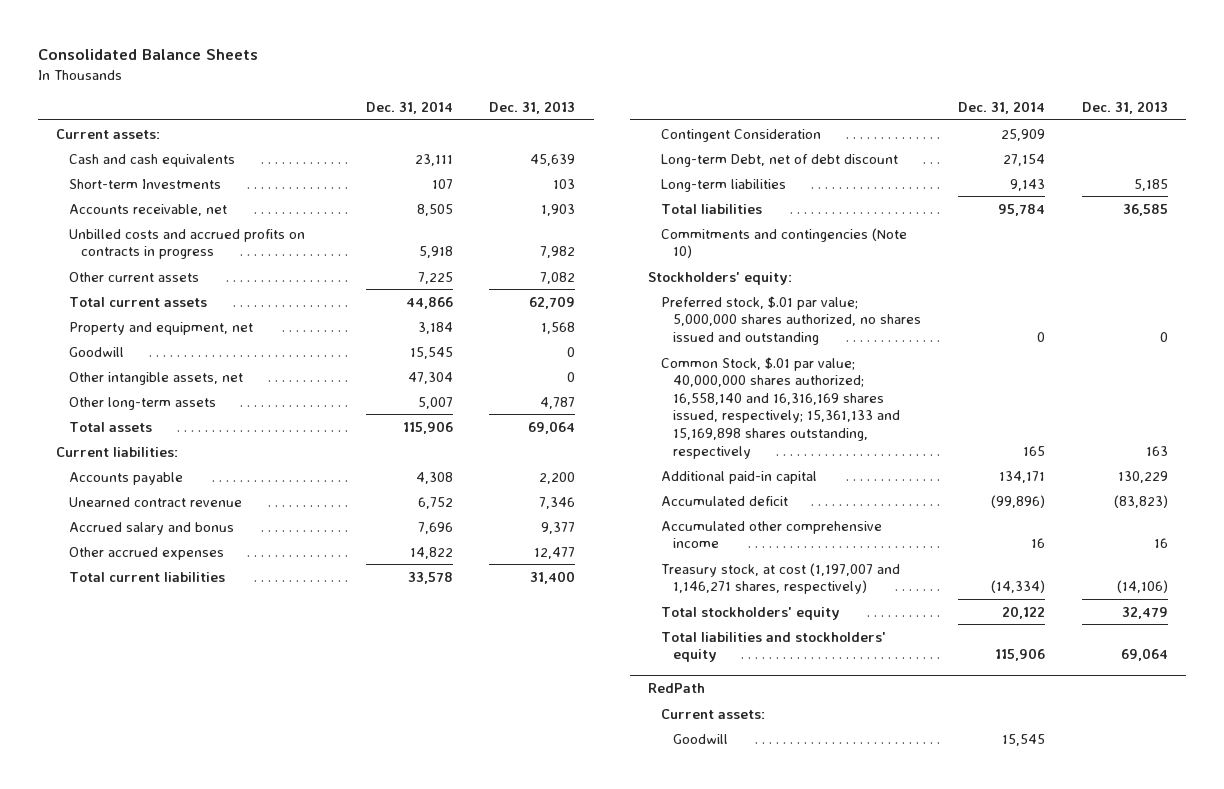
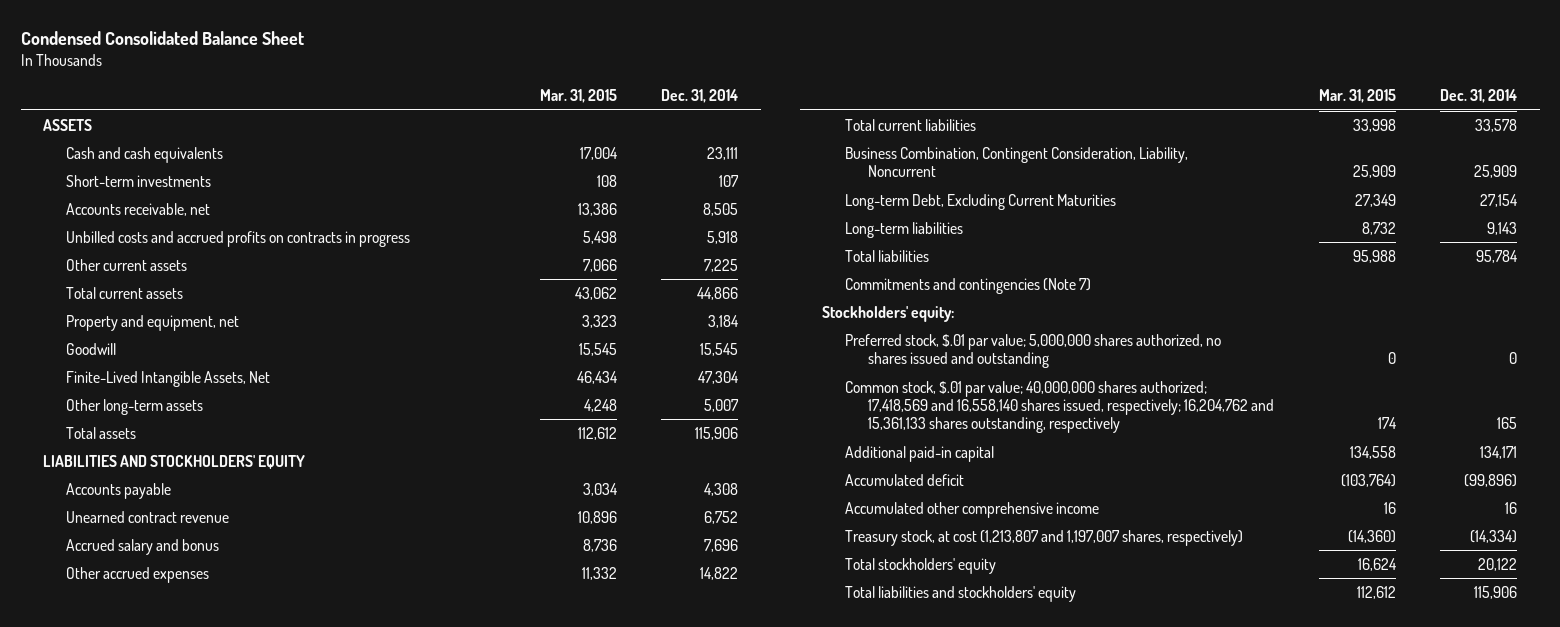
- Consolidated Balance Sheets
+ Condensed Consolidated Balance Sheet
- | Dec. 31, 2014 | Dec. 31, 2013
+ | Mar. 31, 2015 | Dec. 31, 2014
- Current assets:
+ ASSETS
- Short-term Investments | 107 | 103
+ Short-term investments | 108 | 107
- Other intangible assets, net | 47,304 | 0
+ Finite-Lived Intangible Assets, Net | 46,434 | 47,304
- Current liabilities:
+ LIABILITIES AND STOCKHOLDERS' EQUITY
- Contingent Consideration | 25,909 |
- Long-term Debt, net of debt discount | 27,154 |
+ Business Combination, Contingent Consideration, Liability, Noncurrent | 25,909 | 25,909
+ Long-term Debt, Excluding Current Maturities | 27,349 | 27,154
- Commitments and contingencies (Note 10)
+ Commitments and contingencies (Note 7)
- Common Stock, $.01 par value; 40,000,000 shares authorized; 16,558,140 and 16,316,169 shares issued, respectively; 15,361,133 and 15,169,898 shares outstanding, respectively | 165 | 163
+ Common stock, $.01 par value; 40,000,000 shares authorized; 17,418,569 and 16,558,140 shares issued, respectively; 16,204,762 and 15,361,133 shares outstanding, respectively | 174 | 165
- Treasury stock, at cost (1,197,007 and 1,146,271 shares, respectively) | (14,334) | (14,106)
+ Treasury stock, at cost (1,213,807 and 1,197,007 shares, respectively) | (14,360) | (14,334)
- RedPath
- Current assets:
- Goodwill | 15,545 |

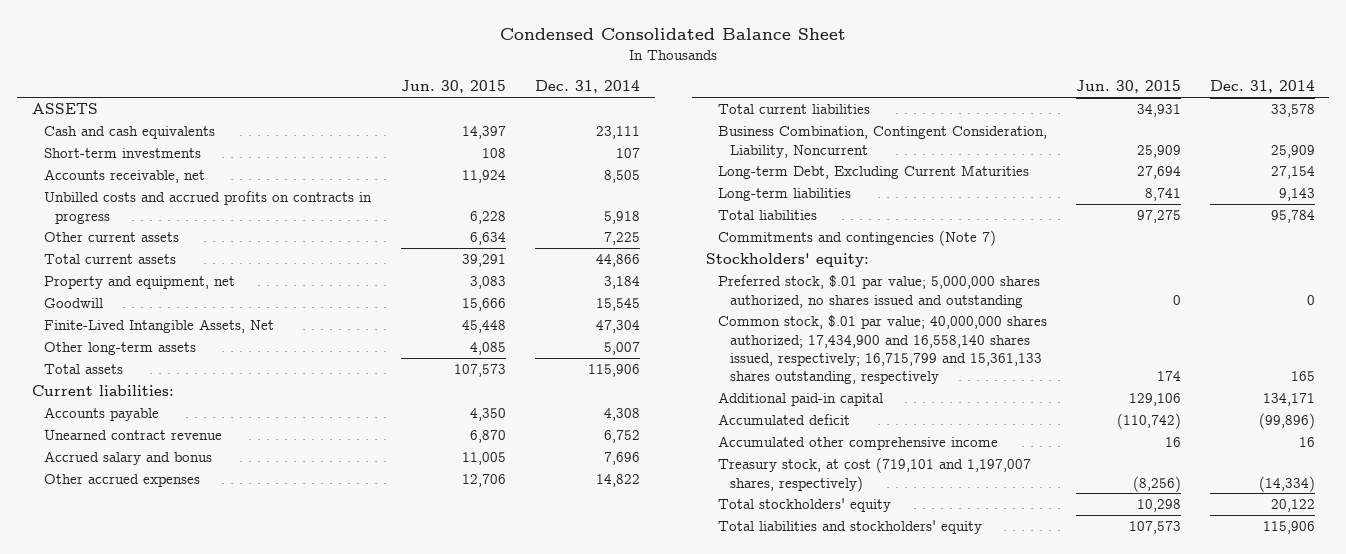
- | Mar. 31, 2015 | Dec. 31, 2014
+ | Jun. 30, 2015 | Dec. 31, 2014
- LIABILITIES AND STOCKHOLDERS' EQUITY
+ Current liabilities:
- Common stock, $.01 par value; 40,000,000 shares authorized; 17,418,569 and 16,558,140 shares issued, respectively; 16,204,762 and 15,361,133 shares outstanding, respectively | 174 | 165
+ Common stock, $.01 par value; 40,000,000 shares authorized; 17,434,900 and 16,558,140 shares issued, respectively; 16,715,799 and 15,361,133 shares outstanding, respectively | 174 | 165
- Treasury stock, at cost (1,213,807 and 1,197,007 shares, respectively) | (14,360) | (14,334)
+ Treasury stock, at cost (719,101 and 1,197,007 shares, respectively) | (8,256) | (14,334)

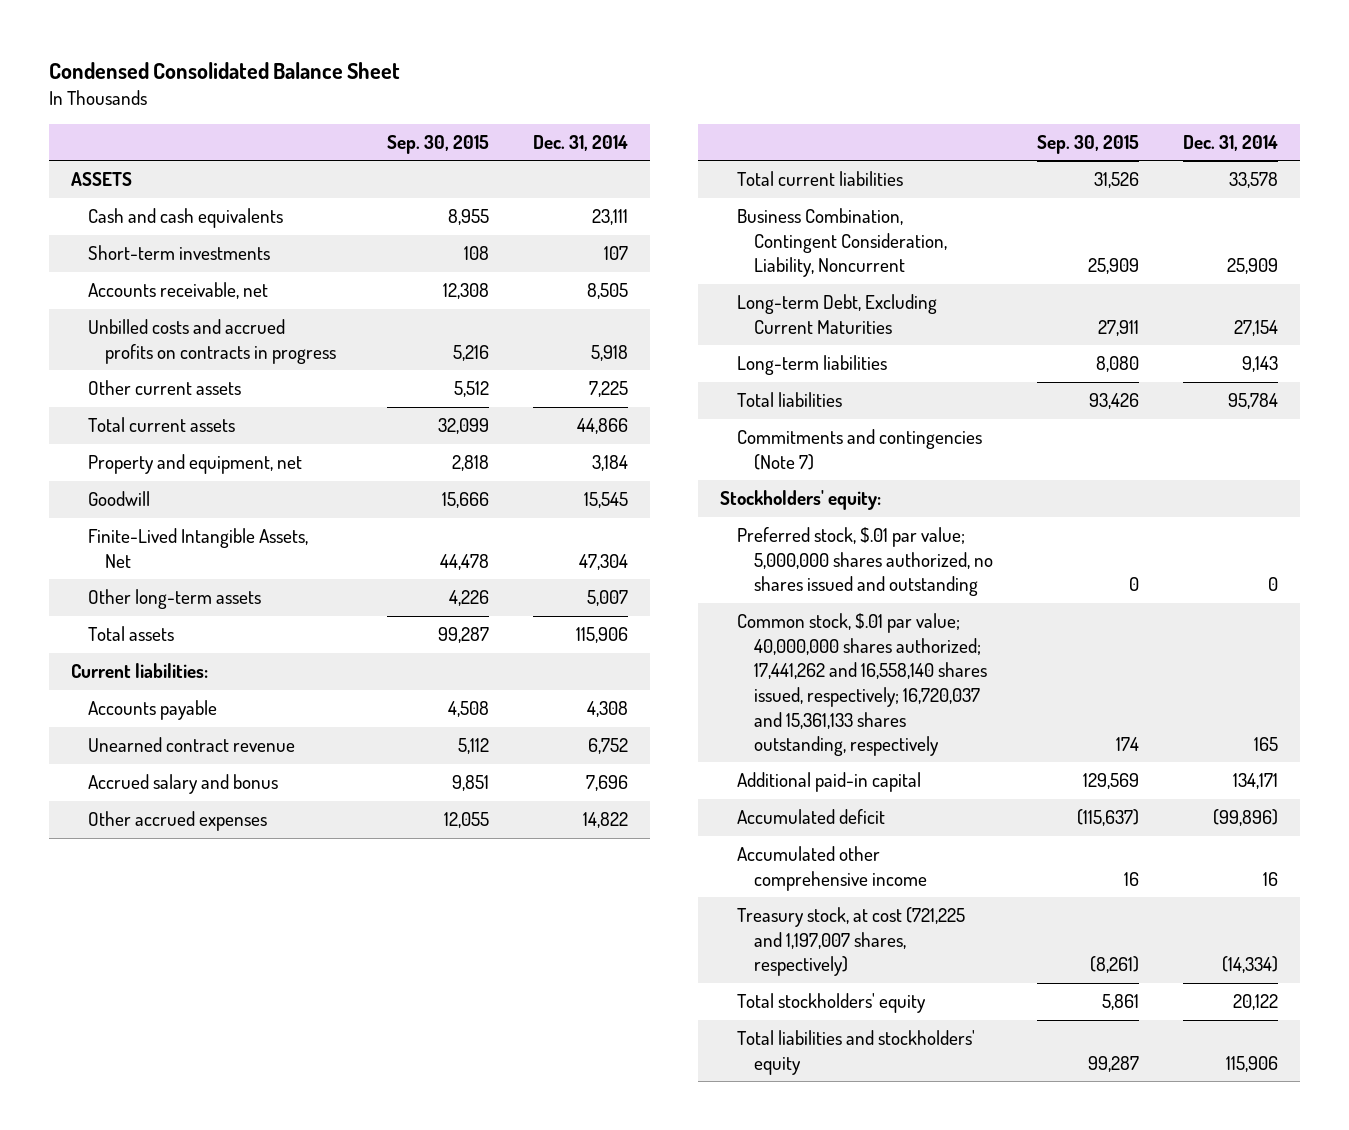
- | Jun. 30, 2015 | Dec. 31, 2014
+ | Sep. 30, 2015 | Dec. 31, 2014
- Common stock, $.01 par value; 40,000,000 shares authorized; 17,434,900 and 16,558,140 shares issued, respectively; 16,715,799 and 15,361,133 shares outstanding, respectively | 174 | 165
+ Common stock, $.01 par value; 40,000,000 shares authorized; 17,441,262 and 16,558,140 shares issued, respectively; 16,720,037 and 15,361,133 shares outstanding, respectively | 174 | 165
- Treasury stock, at cost (719,101 and 1,197,007 shares, respectively) | (8,256) | (14,334)
+ Treasury stock, at cost (721,225 and 1,197,007 shares, respectively) | (8,261) | (14,334)

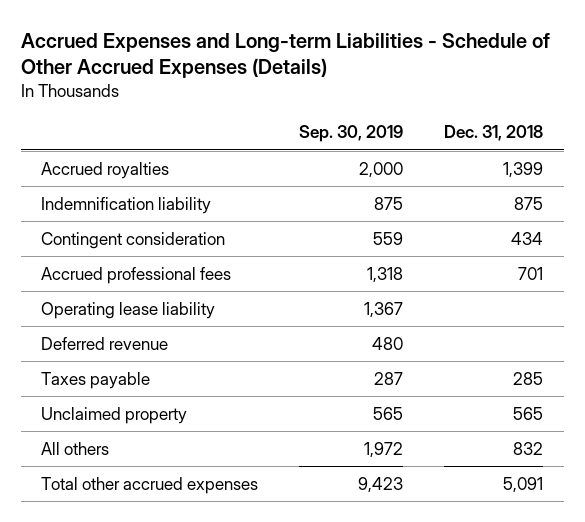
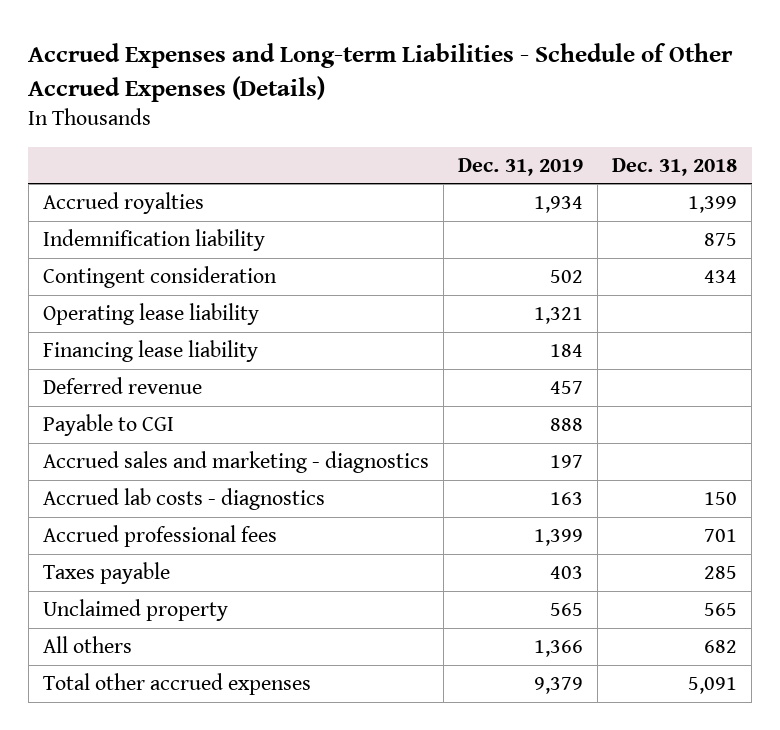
- | Sep. 30, 2019 | Dec. 31, 2018
+ | Dec. 31, 2019 | Dec. 31, 2018
+ Financing lease liability | 184 |
+ Payable to CGI | 888 |
+ Accrued sales and marketing - diagnostics | 197 |
+ Accrued lab costs - diagnostics | 163 | 150
moved down: Accrued professional fees | 1,399 | 701
- All others | 1,972 | 832
+ All others | 1,366 | 682

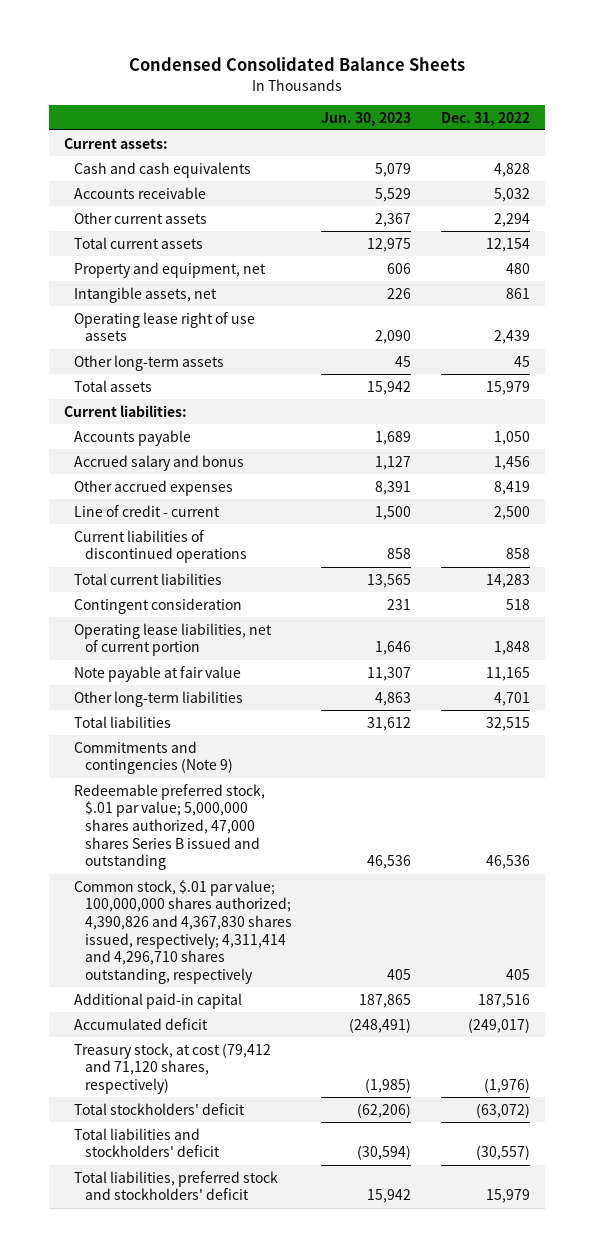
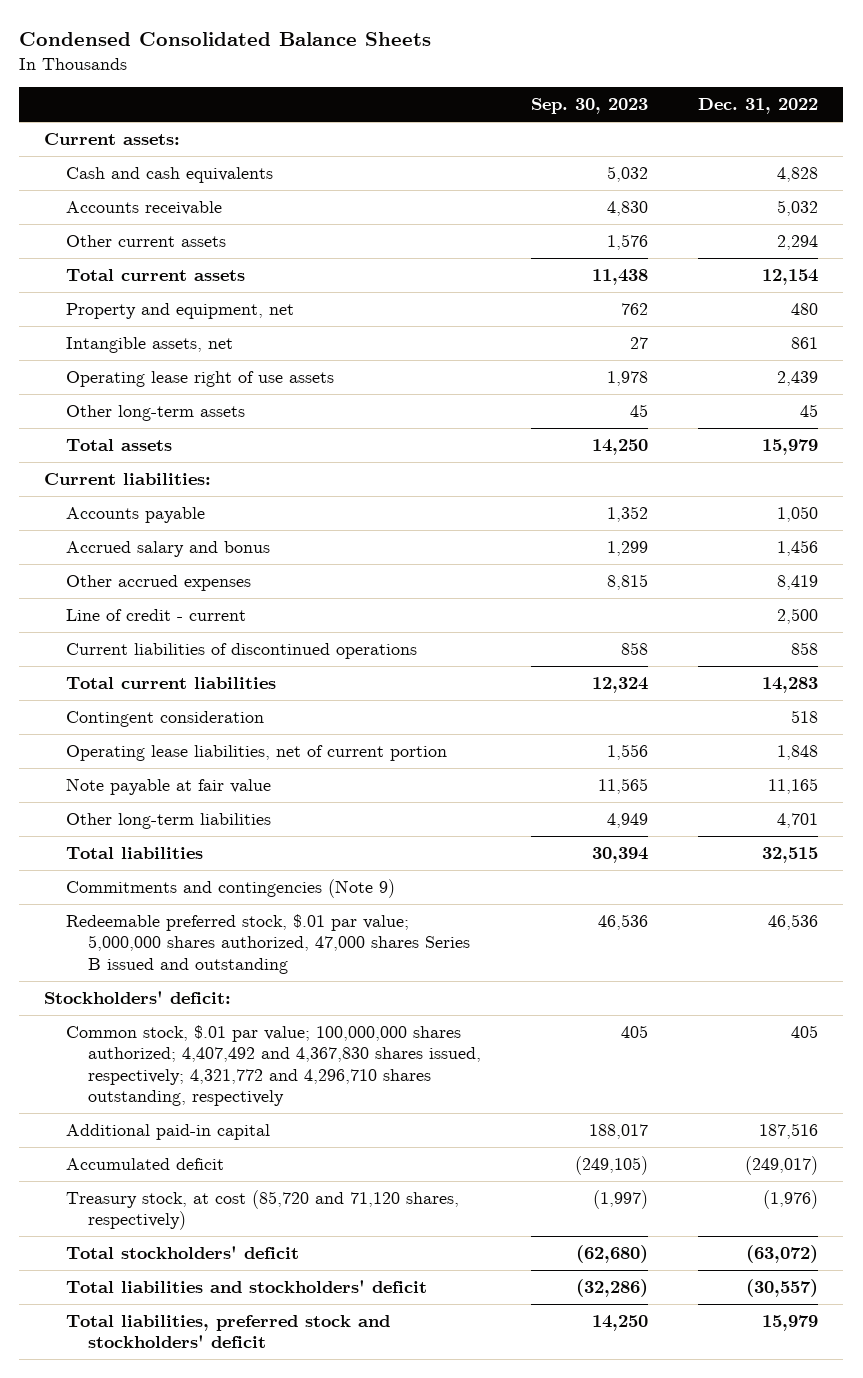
- | Jun. 30, 2023 | Dec. 31, 2022
+ | Sep. 30, 2023 | Dec. 31, 2022
- Common stock, $.01 par value; 100,000,000 shares authorized; 4,390,826 and 4,367,830 shares issued, respectively; 4,311,414 and 4,296,710 shares outstanding, respectively | 405 | 405
+ Stockholders' deficit:
+ Common stock, $.01 par value; 100,000,000 shares authorized; 4,407,492 and 4,367,830 shares issued, respectively; 4,321,772 and 4,296,710 shares outstanding, respectively | 405 | 405
- Treasury stock, at cost (79,412 and 71,120 shares, respectively) | (1,985) | (1,976)
+ Treasury stock, at cost (85,720 and 71,120 shares, respectively) | (1,997) | (1,976)

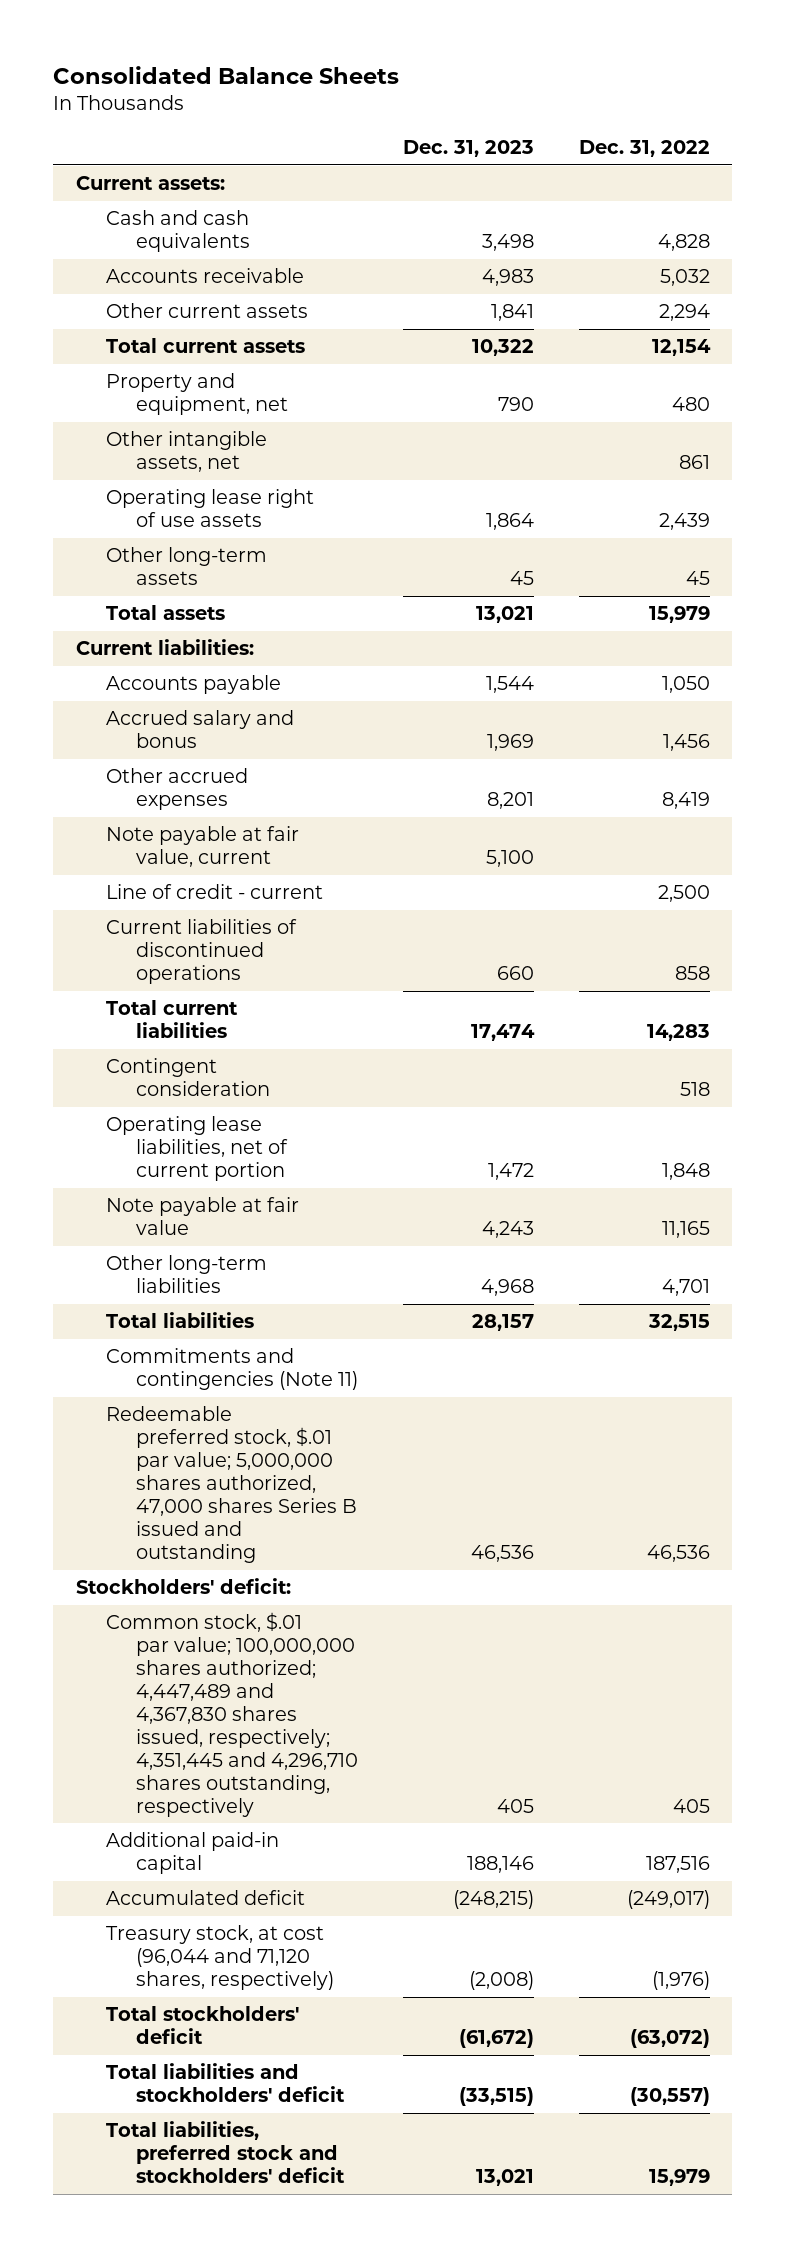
- Condensed Consolidated Balance Sheets
+ Consolidated Balance Sheets
- | Sep. 30, 2023 | Dec. 31, 2022
+ | Dec. 31, 2023 | Dec. 31, 2022
- Intangible assets, net | 27 | 861
+ Other intangible assets, net | | 861
+ Note payable at fair value, current | 5,100 |
- Commitments and contingencies (Note 9)
+ Commitments and contingencies (Note 11)
- Common stock, $.01 par value; 100,000,000 shares authorized; 4,407,492 and 4,367,830 shares issued, respectively; 4,321,772 and 4,296,710 shares outstanding, respectively | 405 | 405
+ Common stock, $.01 par value; 100,000,000 shares authorized; 4,447,489 and 4,367,830 shares issued, respectively; 4,351,445 and 4,296,710 shares outstanding, respectively | 405 | 405
- Treasury stock, at cost (85,720 and 71,120 shares, respectively) | (1,997) | (1,976)
+ Treasury stock, at cost (96,044 and 71,120 shares, respectively) | (2,008) | (1,976)

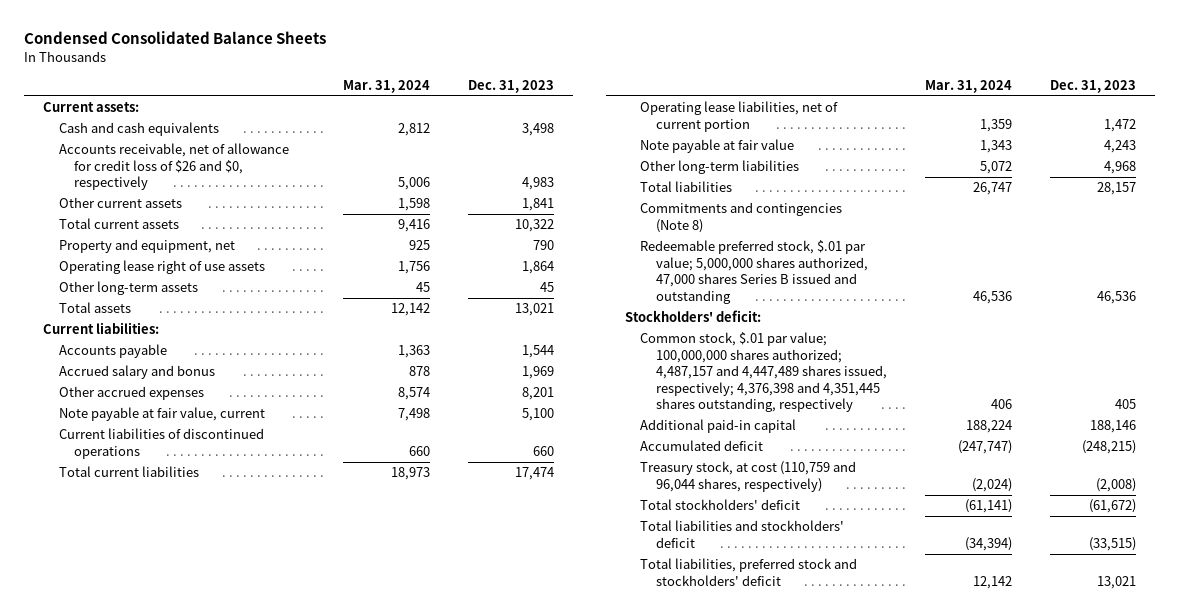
- Consolidated Balance Sheets
+ Condensed Consolidated Balance Sheets
- | Dec. 31, 2023 | Dec. 31, 2022
+ | Mar. 31, 2024 | Dec. 31, 2023
- Accounts receivable | 4,983 | 5,032
+ Accounts receivable, net of allowance for credit loss of $26 and $0, respectively | 5,006 | 4,983
- Other intangible assets, net | | 861
- Line of credit - current | | 2,500
- Contingent consideration | | 518
- Commitments and contingencies (Note 11)
+ Commitments and contingencies (Note 8)
- Common stock, $.01 par value; 100,000,000 shares authorized; 4,447,489 and 4,367,830 shares issued, respectively; 4,351,445 and 4,296,710 shares outstanding, respectively | 405 | 405
+ Common stock, $.01 par value; 100,000,000 shares authorized; 4,487,157 and 4,447,489 shares issued, respectively; 4,376,398 and 4,351,445 shares outstanding, respectively | 406 | 405
- Treasury stock, at cost (96,044 and 71,120 shares, respectively) | (2,008) | (1,976)
+ Treasury stock, at cost (110,759 and 96,044 shares, respectively) | (2,024) | (2,008)

